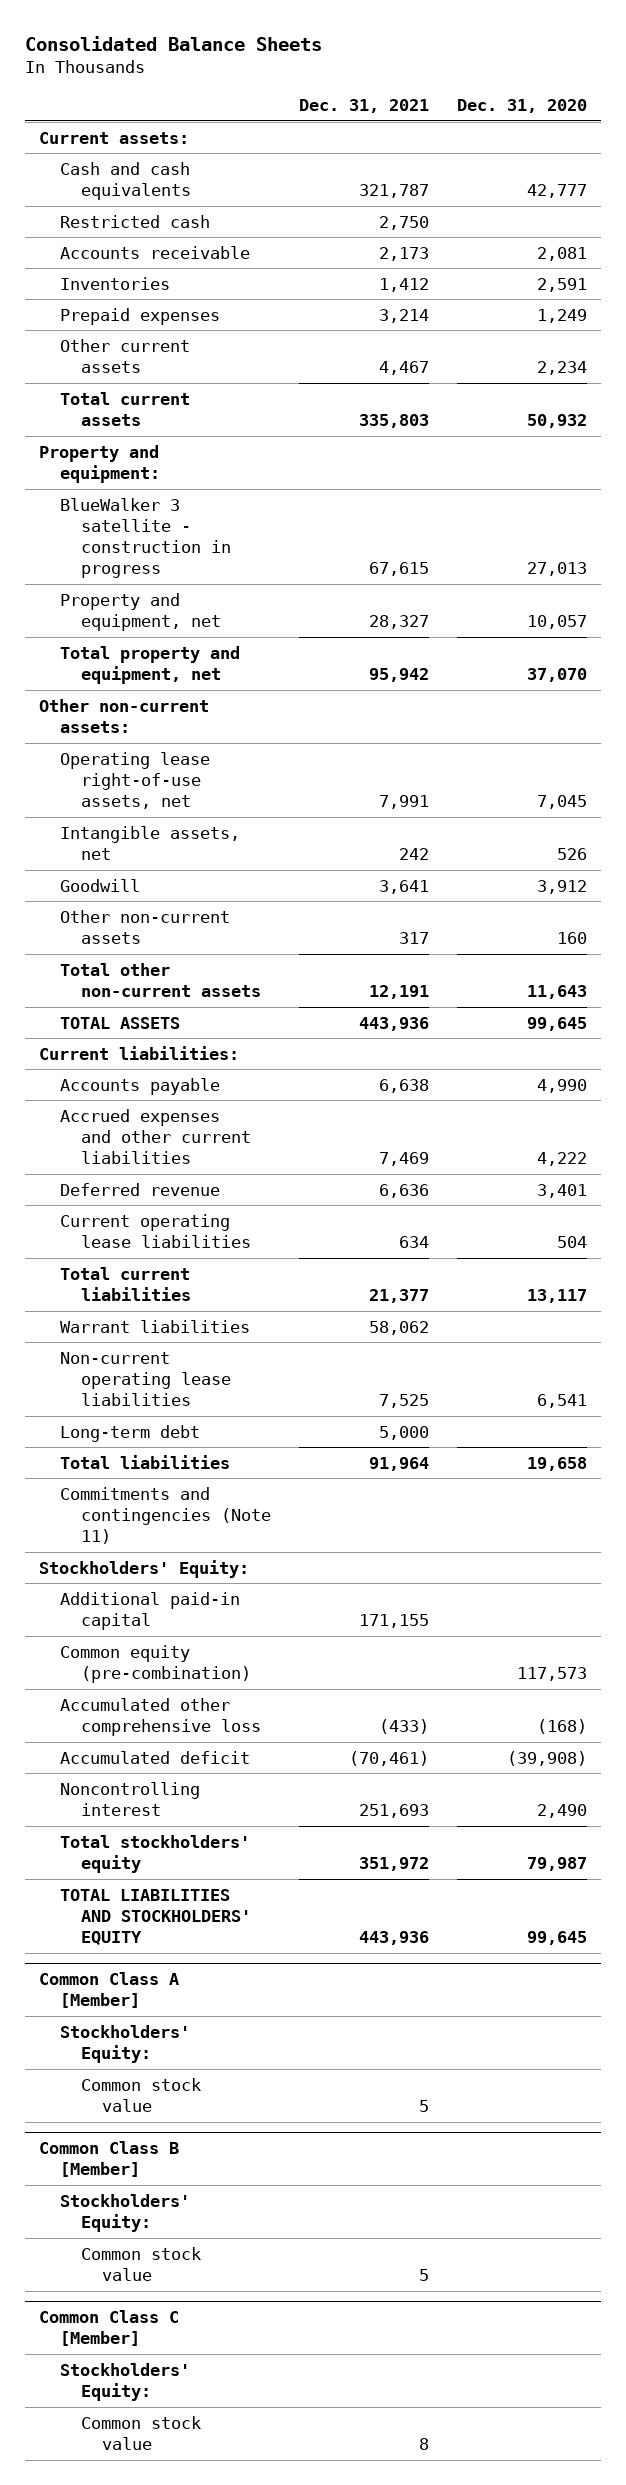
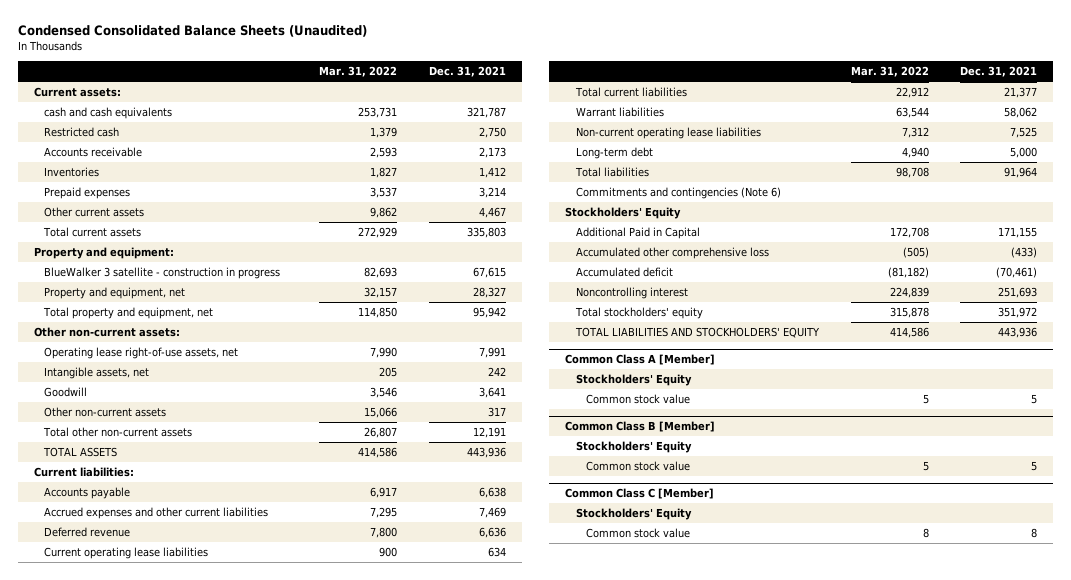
- Consolidated Balance Sheets
+ Condensed Consolidated Balance Sheets (Unaudited)
- | Dec. 31, 2021 | Dec. 31, 2020
+ | Mar. 31, 2022 | Dec. 31, 2021
- Cash and cash equivalents | 321,787 | 42,777
+ cash and cash equivalents | 253,731 | 321,787
- Commitments and contingencies (Note 11)
- Stockholders' Equity:
- Additional paid-in capital | 171,155 |
- Common equity (pre-combination) | | 117,573
+ Commitments and contingencies (Note 6)
+ Stockholders' Equity
+ Additional Paid in Capital | 172,708 | 171,155
@ Common Class A [Member]
- Stockholders' Equity:
+ Stockholders' Equity
@ Common Class B [Member]
- Stockholders' Equity:
+ Stockholders' Equity
@ Common Class C [Member]
- Stockholders' Equity:
+ Stockholders' Equity

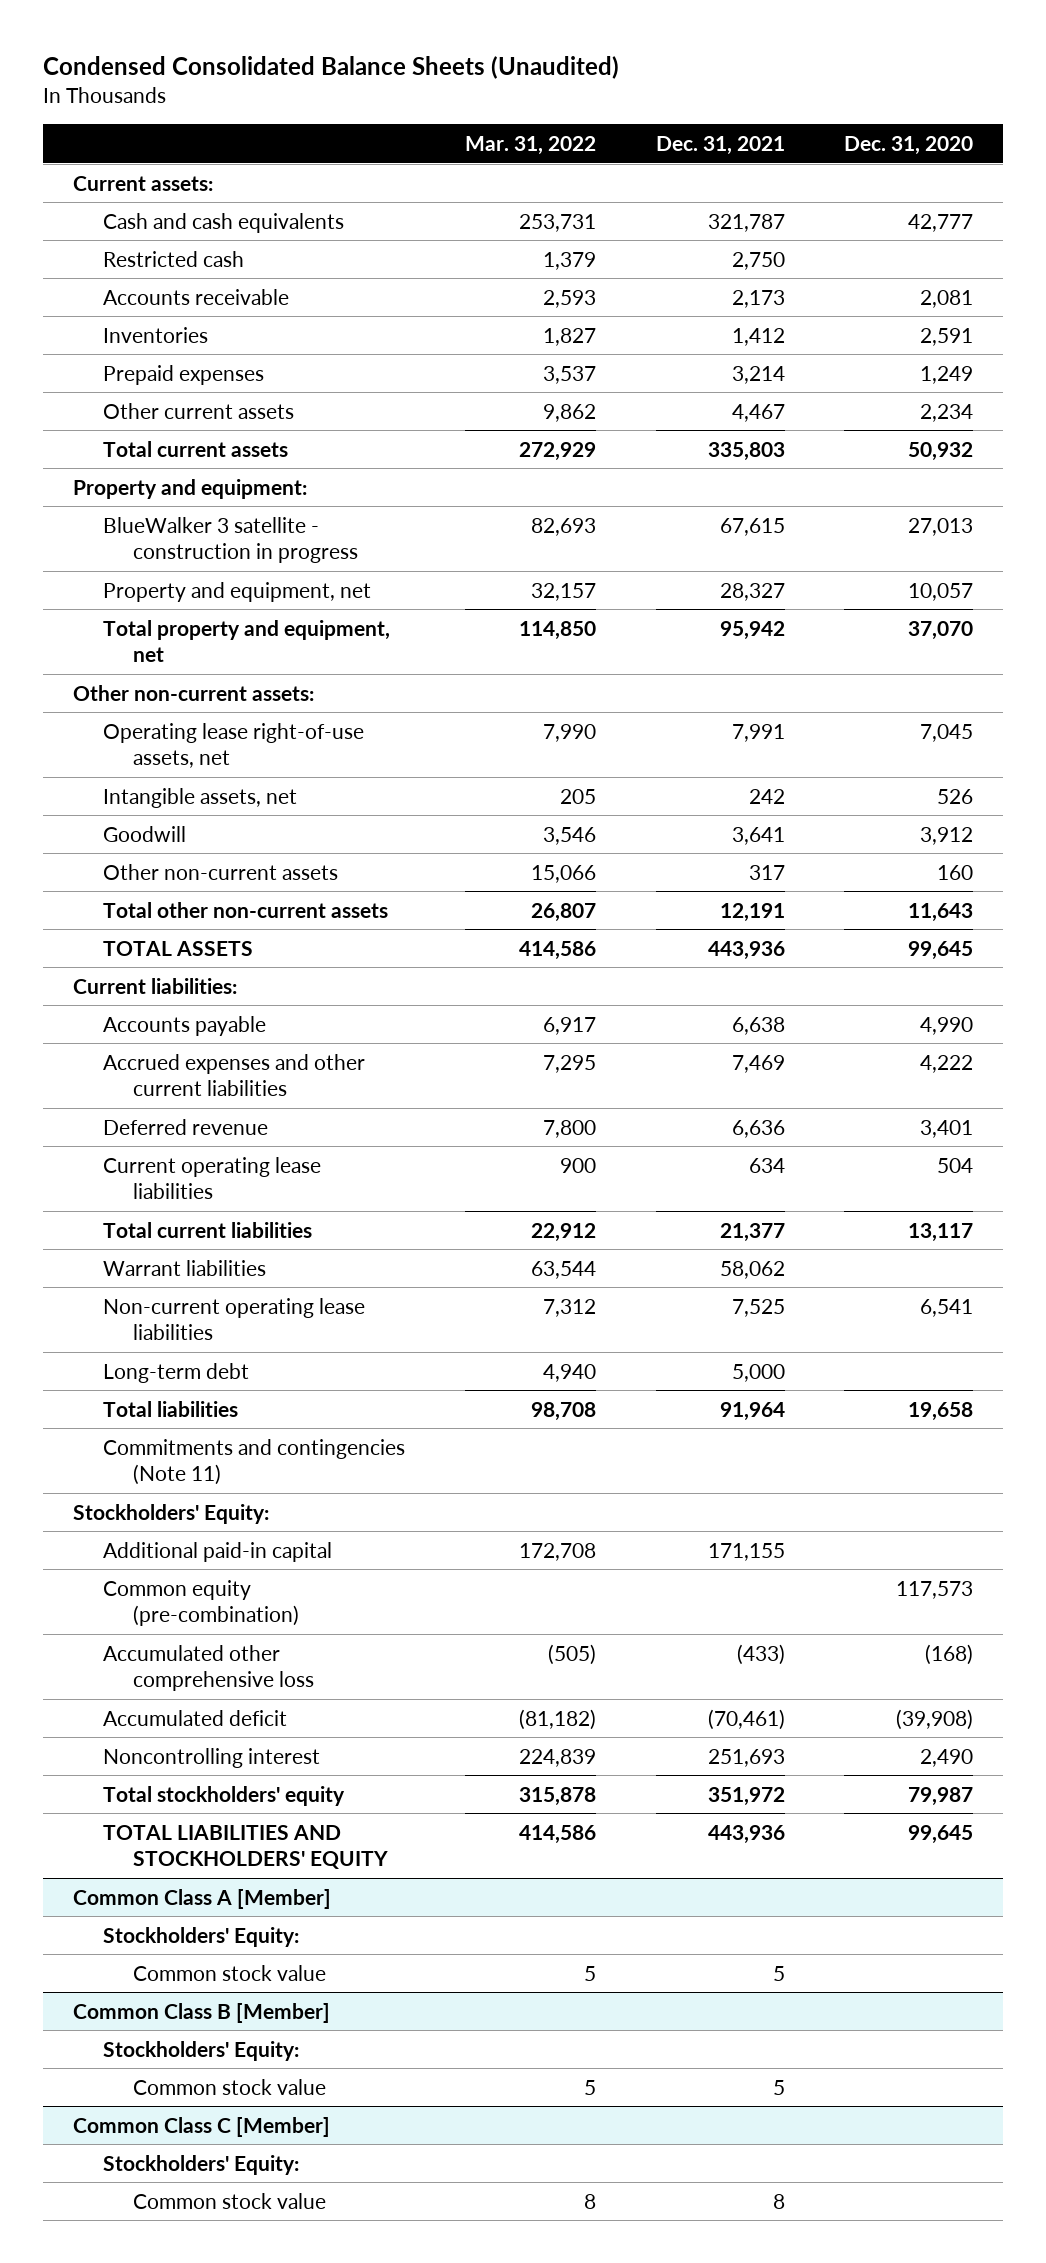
- | Mar. 31, 2022 | Dec. 31, 2021
+ | Mar. 31, 2022 | Dec. 31, 2021 | Dec. 31, 2020
- cash and cash equivalents | 253,731 | 321,787
+ Cash and cash equivalents | 253,731 | 321,787 | 42,777
- Commitments and contingencies (Note 6)
- Stockholders' Equity
- Additional Paid in Capital | 172,708 | 171,155
+ Commitments and contingencies (Note 11)
+ Stockholders' Equity:
+ Additional paid-in capital | 172,708 | 171,155 |
+ Common equity (pre-combination) | | | 117,573
@ Common Class A [Member]
- Stockholders' Equity
+ Stockholders' Equity:
@ Common Class B [Member]
- Stockholders' Equity
+ Stockholders' Equity:
@ Common Class C [Member]
- Stockholders' Equity
+ Stockholders' Equity:

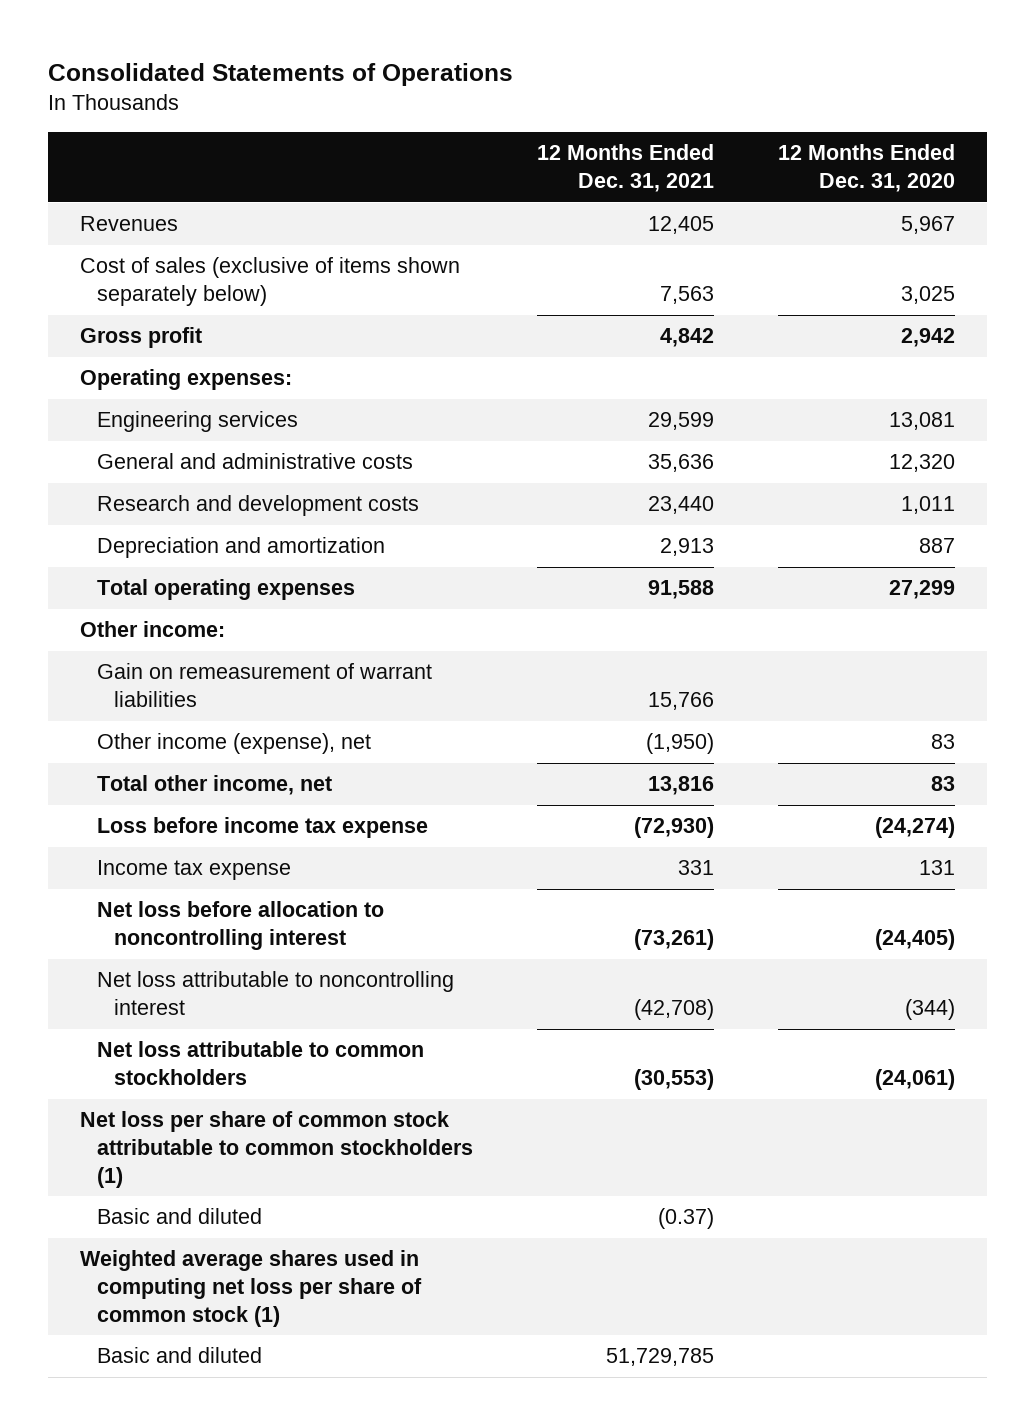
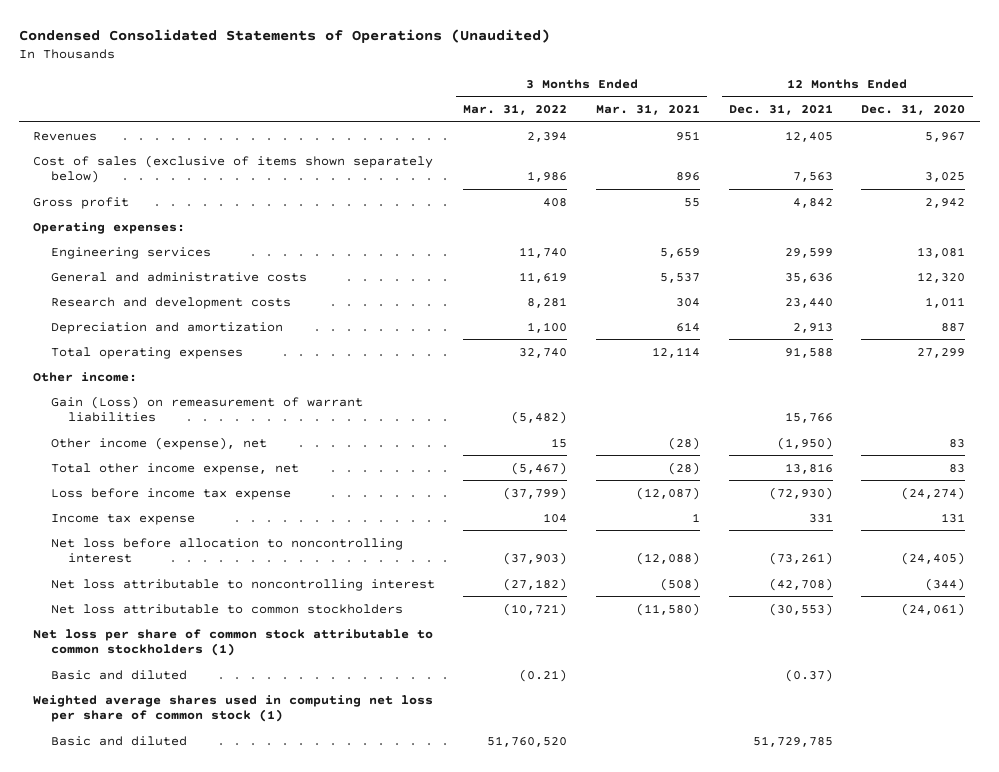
- Consolidated Statements of Operations
+ Condensed Consolidated Statements of Operations (Unaudited)
- | 12 Months Ended Dec. 31, 2021 | 12 Months Ended Dec. 31, 2020
+ | 3 Months Ended Mar. 31, 2022 | 3 Months Ended Mar. 31, 2021 | 12 Months Ended Dec. 31, 2021 | 12 Months Ended Dec. 31, 2020
- Gain on remeasurement of warrant liabilities | 15,766 |
+ Gain (Loss) on remeasurement of warrant liabilities | (5,482) | | 15,766 |
- Total other income, net | 13,816 | 83
+ Total other income expense, net | (5,467) | (28) | 13,816 | 83

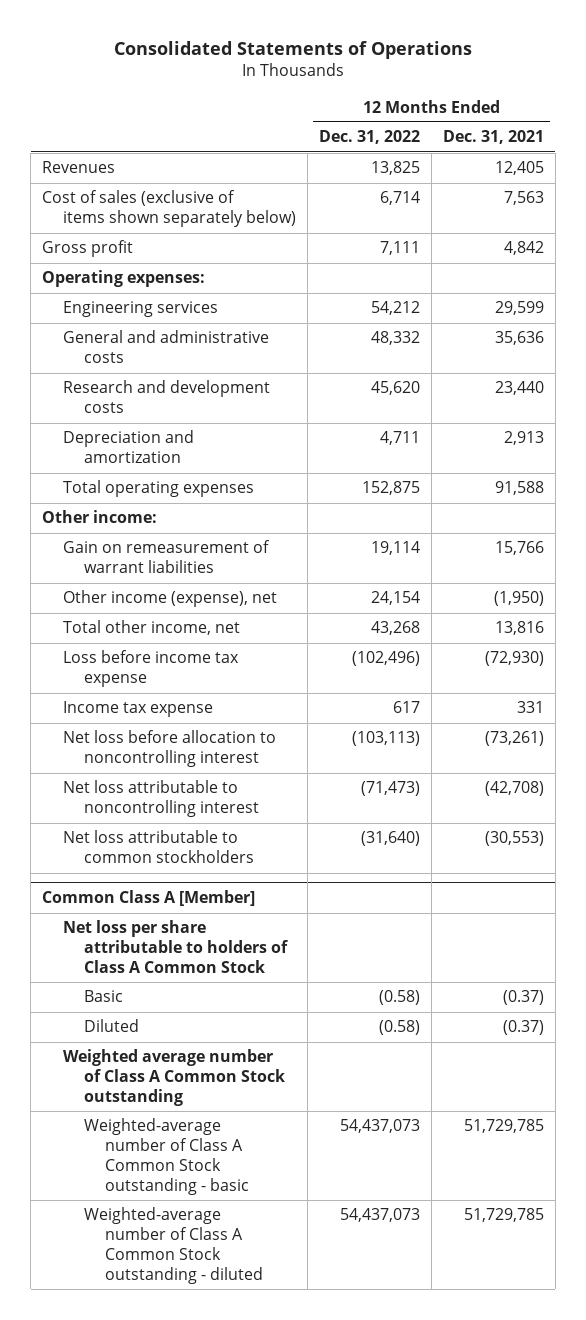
- Condensed Consolidated Statements of Operations (Unaudited)
+ Consolidated Statements of Operations
- | 3 Months Ended Mar. 31, 2022 | 3 Months Ended Mar. 31, 2021 | 12 Months Ended Dec. 31, 2021 | 12 Months Ended Dec. 31, 2020
+ | 12 Months Ended Dec. 31, 2022 | 12 Months Ended Dec. 31, 2021
- Gain (Loss) on remeasurement of warrant liabilities | (5,482) | | 15,766 |
+ Gain on remeasurement of warrant liabilities | 19,114 | 15,766
- Total other income expense, net | (5,467) | (28) | 13,816 | 83
+ Total other income, net | 43,268 | 13,816
- Net loss per share of common stock attributable to common stockholders (1)
- Basic and diluted | (0.21) | | (0.37) |
- Weighted average shares used in computing net loss per share of common stock (1)
- Basic and diluted | 51,760,520 | | 51,729,785 |
+ Common Class A [Member]
+ Net loss per share attributable to holders of Class A Common Stock
+ Basic | (0.58) | (0.37)
+ Diluted | (0.58) | (0.37)
+ Weighted average number of Class A Common Stock outstanding
+ Weighted-average number of Class A Common Stock outstanding - basic | 54,437,073 | 51,729,785
+ Weighted-average number of Class A Common Stock outstanding - diluted | 54,437,073 | 51,729,785

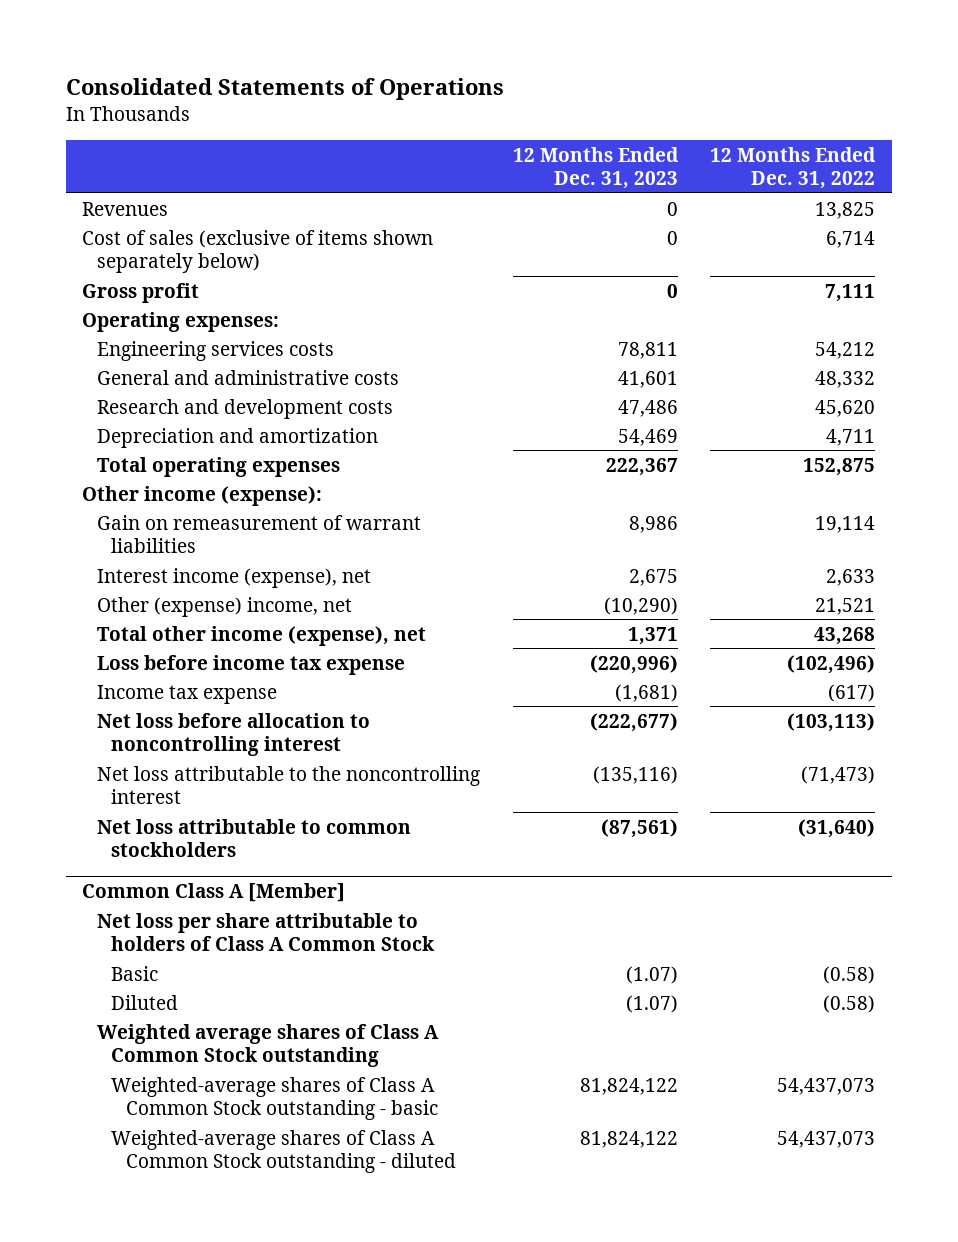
- | 12 Months Ended Dec. 31, 2022 | 12 Months Ended Dec. 31, 2021
+ | 12 Months Ended Dec. 31, 2023 | 12 Months Ended Dec. 31, 2022
- Engineering services | 54,212 | 29,599
+ Engineering services costs | 78,811 | 54,212
- Other income:
+ Other income (expense):
- Other income (expense), net | 24,154 | (1,950)
- Total other income, net | 43,268 | 13,816
+ Interest income (expense), net | 2,675 | 2,633
+ Other (expense) income, net | (10,290) | 21,521
+ Total other income (expense), net | 1,371 | 43,268
- Income tax expense | 617 | 331
+ Income tax expense | (1,681) | (617)
- Net loss attributable to noncontrolling interest | (71,473) | (42,708)
+ Net loss attributable to the noncontrolling interest | (135,116) | (71,473)
@ Common Class A [Member]
- Weighted average number of Class A Common Stock outstanding
- Weighted-average number of Class A Common Stock outstanding - basic | 54,437,073 | 51,729,785
- Weighted-average number of Class A Common Stock outstanding - diluted | 54,437,073 | 51,729,785
+ Weighted average shares of Class A Common Stock outstanding
+ Weighted-average shares of Class A Common Stock outstanding - basic | 81,824,122 | 54,437,073
+ Weighted-average shares of Class A Common Stock outstanding - diluted | 81,824,122 | 54,437,073

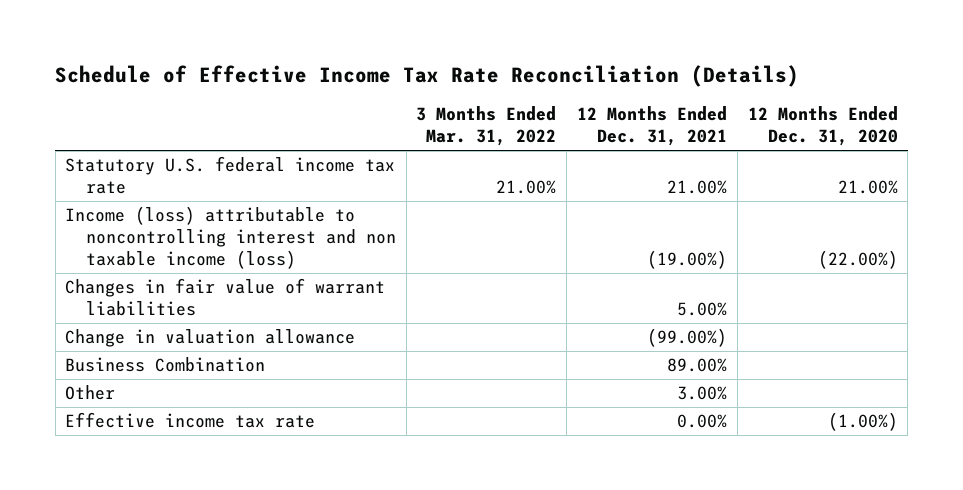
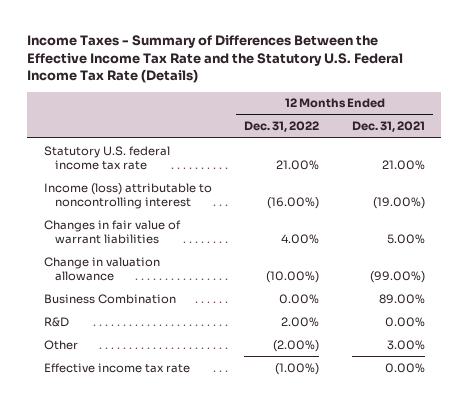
- Schedule of Effective Income Tax Rate Reconciliation (Details)
+ Income Taxes - Summary of Differences Between the Effective Income Tax Rate and the Statutory U.S. Federal Income Tax Rate (Details)
- | 3 Months Ended Mar. 31, 2022 | 12 Months Ended Dec. 31, 2021 | 12 Months Ended Dec. 31, 2020
+ | 12 Months Ended Dec. 31, 2022 | 12 Months Ended Dec. 31, 2021
- Income (loss) attributable to noncontrolling interest and non taxable income (loss) | | (19.00%) | (22.00%)
+ Income (loss) attributable to noncontrolling interest | (16.00%) | (19.00%)
+ R&D | 2.00% | 0.00%

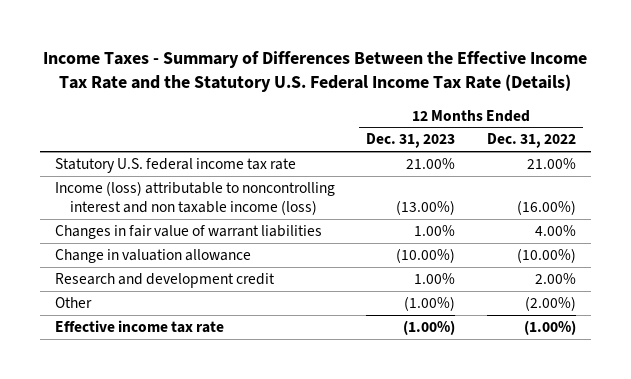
- | 12 Months Ended Dec. 31, 2022 | 12 Months Ended Dec. 31, 2021
+ | 12 Months Ended Dec. 31, 2023 | 12 Months Ended Dec. 31, 2022
- Income (loss) attributable to noncontrolling interest | (16.00%) | (19.00%)
+ Income (loss) attributable to noncontrolling interest and non taxable income (loss) | (13.00%) | (16.00%)
- Business Combination | 0.00% | 89.00%
- R&D | 2.00% | 0.00%
+ Research and development credit | 1.00% | 2.00%

